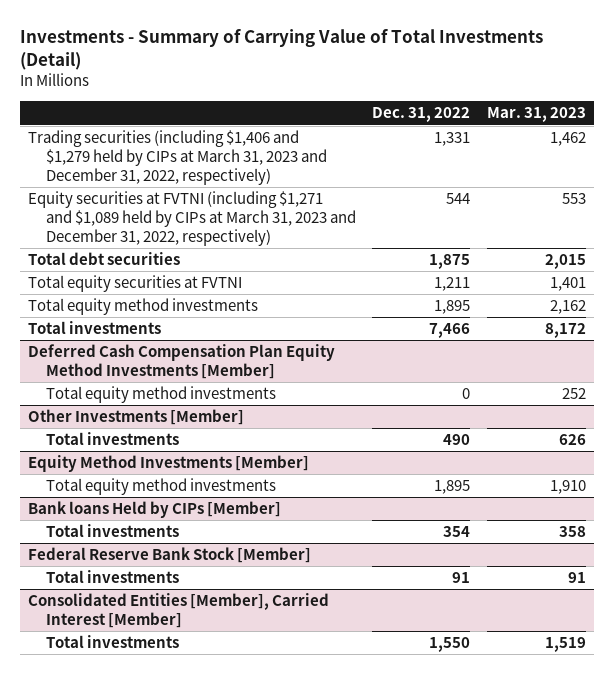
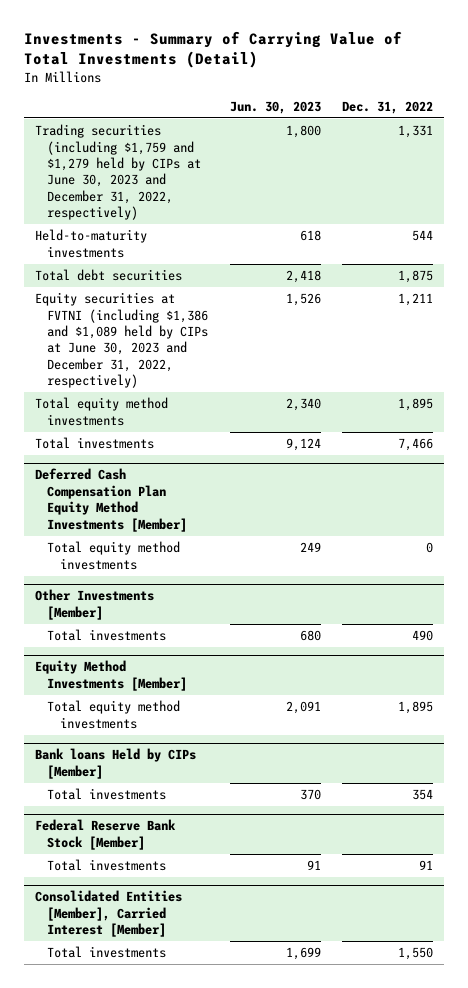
- | Dec. 31, 2022 | Mar. 31, 2023
+ | Jun. 30, 2023 | Dec. 31, 2022
- Trading securities (including $1,406 and $1,279 held by CIPs at March 31, 2023 and December 31, 2022, respectively) | 1,331 | 1,462
- Equity securities at FVTNI (including $1,271 and $1,089 held by CIPs at March 31, 2023 and December 31, 2022, respectively) | 544 | 553
+ Trading securities (including $1,759 and $1,279 held by CIPs at June 30, 2023 and December 31, 2022, respectively) | 1,800 | 1,331
+ Held-to-maturity investments | 618 | 544
- Total equity securities at FVTNI | 1,211 | 1,401
+ Equity securities at FVTNI (including $1,386 and $1,089 held by CIPs at June 30, 2023 and December 31, 2022, respectively) | 1,526 | 1,211

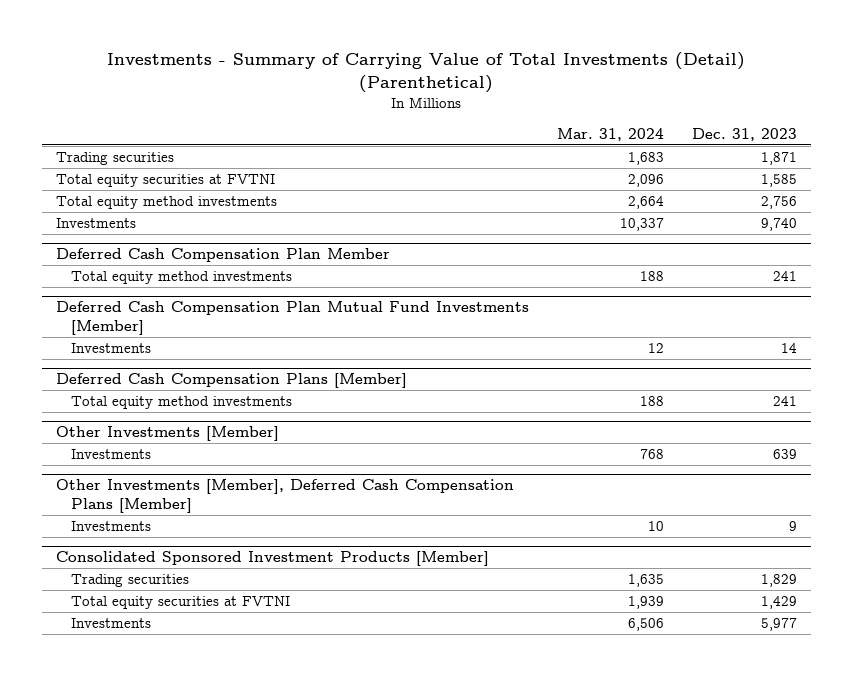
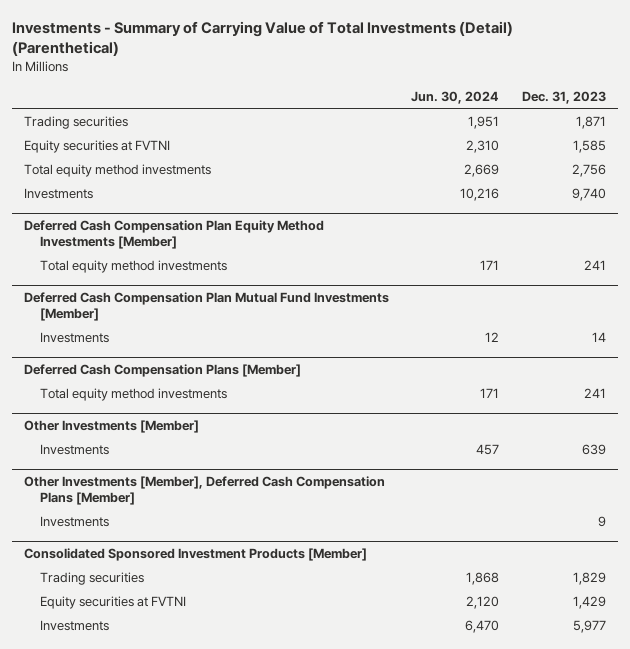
- | Mar. 31, 2024 | Dec. 31, 2023
+ | Jun. 30, 2024 | Dec. 31, 2023
- Total equity securities at FVTNI | 2,096 | 1,585
+ Equity securities at FVTNI | 2,310 | 1,585
- Deferred Cash Compensation Plan Member
+ Deferred Cash Compensation Plan Equity Method Investments [Member]
@ Consolidated Sponsored Investment Products [Member]
- Total equity securities at FVTNI | 1,939 | 1,429
+ Equity securities at FVTNI | 2,120 | 1,429

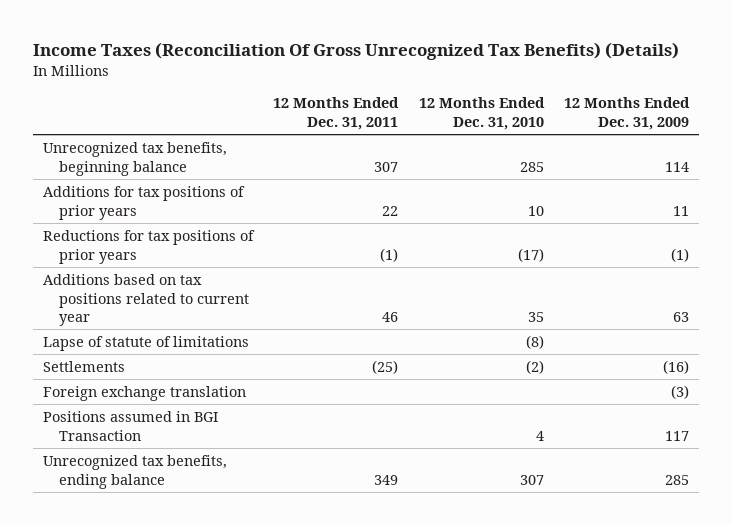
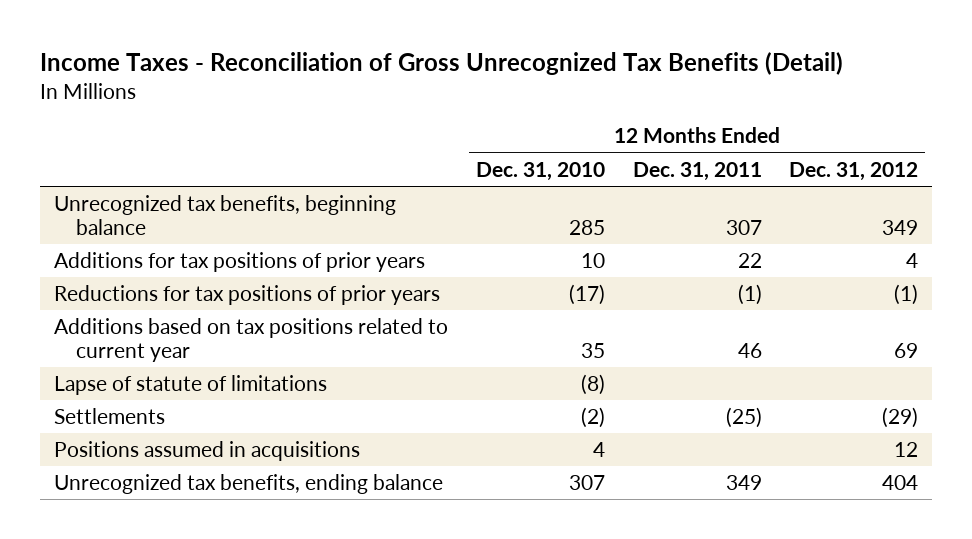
- Income Taxes (Reconciliation Of Gross Unrecognized Tax Benefits) (Details)
+ Income Taxes - Reconciliation of Gross Unrecognized Tax Benefits (Detail)
- | 12 Months Ended Dec. 31, 2011 | 12 Months Ended Dec. 31, 2010 | 12 Months Ended Dec. 31, 2009
+ | 12 Months Ended Dec. 31, 2010 | 12 Months Ended Dec. 31, 2011 | 12 Months Ended Dec. 31, 2012
- Foreign exchange translation | | | (3)
- Positions assumed in BGI Transaction | | 4 | 117
+ Positions assumed in acquisitions | 4 | | 12

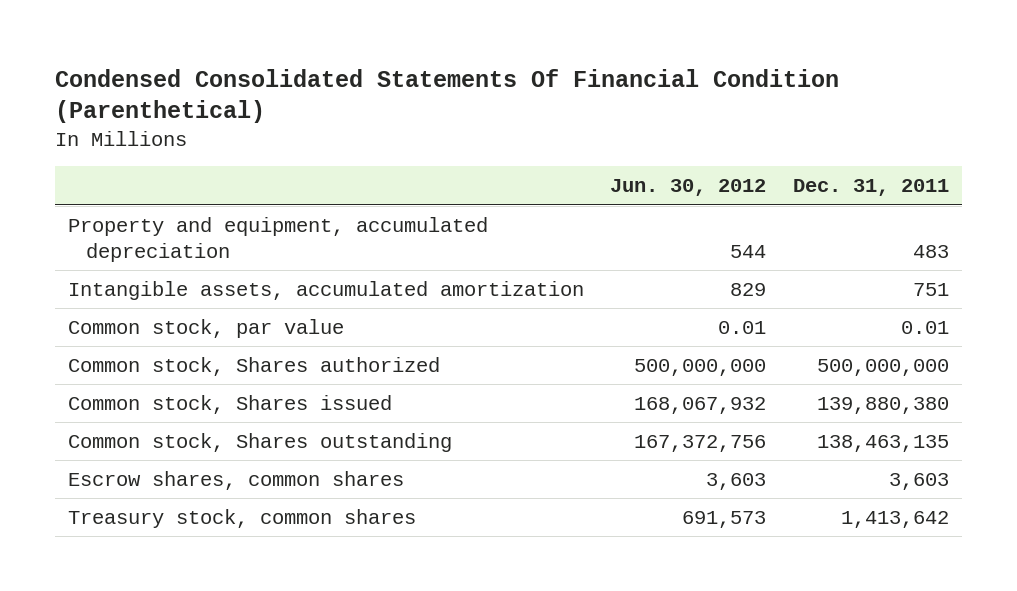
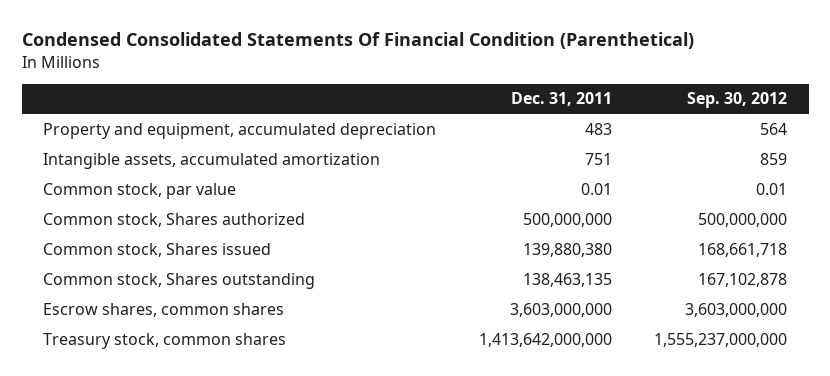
- | Jun. 30, 2012 | Dec. 31, 2011
+ | Dec. 31, 2011 | Sep. 30, 2012
- Escrow shares, common shares | 3,603 | 3,603
- Treasury stock, common shares | 691,573 | 1,413,642
+ Escrow shares, common shares | 3,603,000,000 | 3,603,000,000
+ Treasury stock, common shares | 1,413,642,000,000 | 1,555,237,000,000

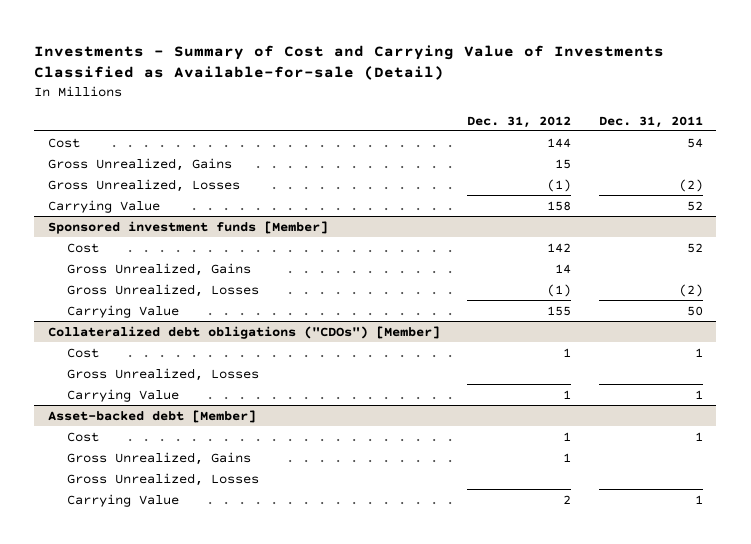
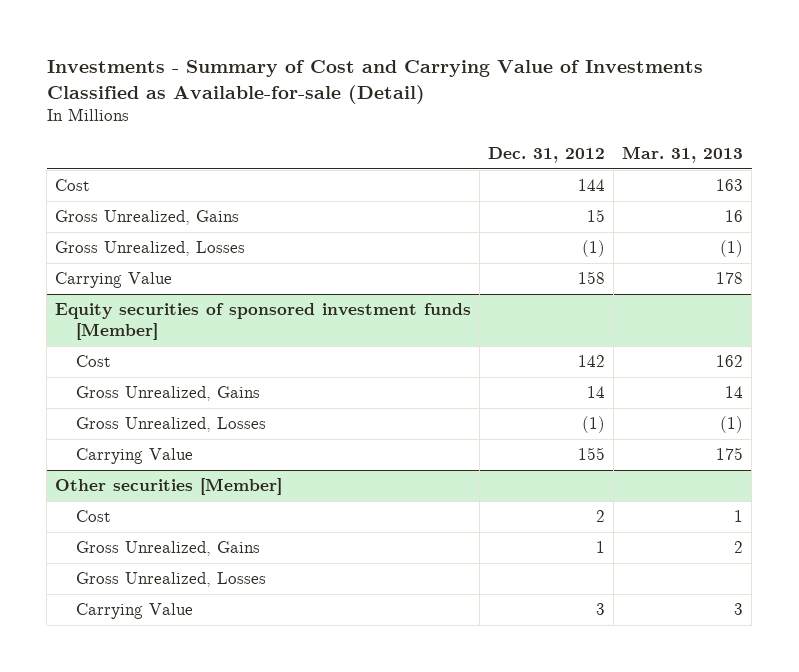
- | Dec. 31, 2012 | Dec. 31, 2011
+ | Dec. 31, 2012 | Mar. 31, 2013
- Sponsored investment funds [Member]
+ Equity securities of sponsored investment funds [Member]
- Collateralized debt obligations ("CDOs") [Member]
- Cost | 1 | 1
- Gross Unrealized, Losses
- Carrying Value | 1 | 1
- Asset-backed debt [Member]
- Cost | 1 | 1
+ Other securities [Member]
+ Cost | 2 | 1
- Carrying Value | 2 | 1
+ Carrying Value | 3 | 3

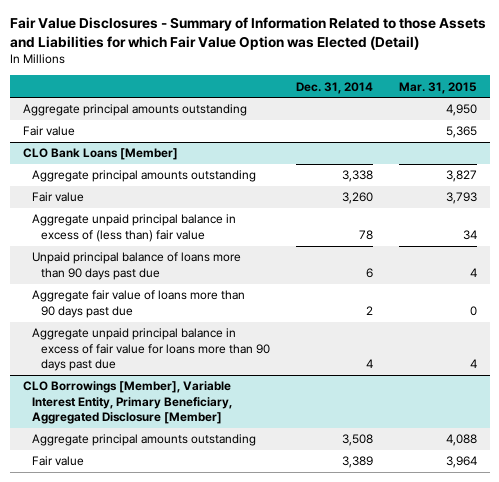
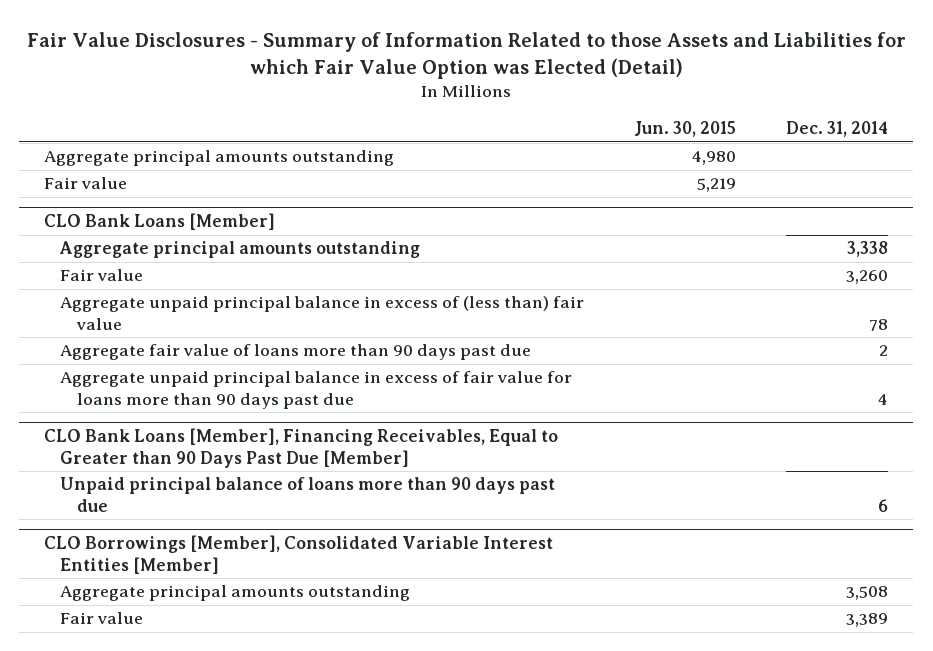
- | Dec. 31, 2014 | Mar. 31, 2015
+ | Jun. 30, 2015 | Dec. 31, 2014
@ CLO Bank Loans [Member]
- Unpaid principal balance of loans more than 90 days past due | 6 | 4
- CLO Borrowings [Member], Variable Interest Entity, Primary Beneficiary, Aggregated Disclosure [Member]
+ CLO Bank Loans [Member], Financing Receivables, Equal to Greater than 90 Days Past Due [Member]
+ Unpaid principal balance of loans more than 90 days past due | | 6
+ CLO Borrowings [Member], Consolidated Variable Interest Entities [Member]

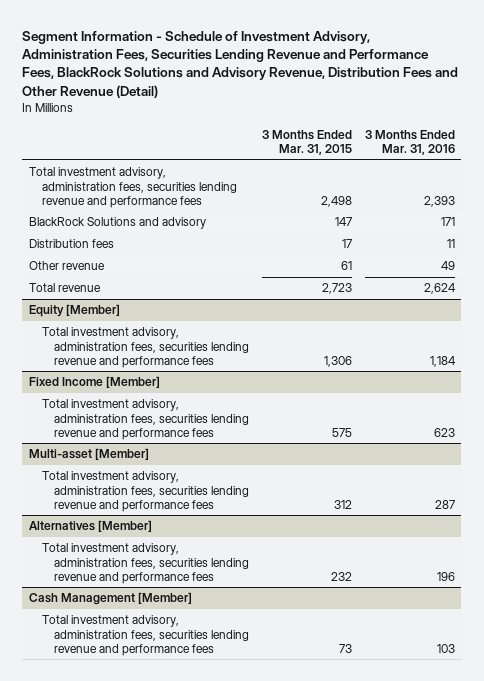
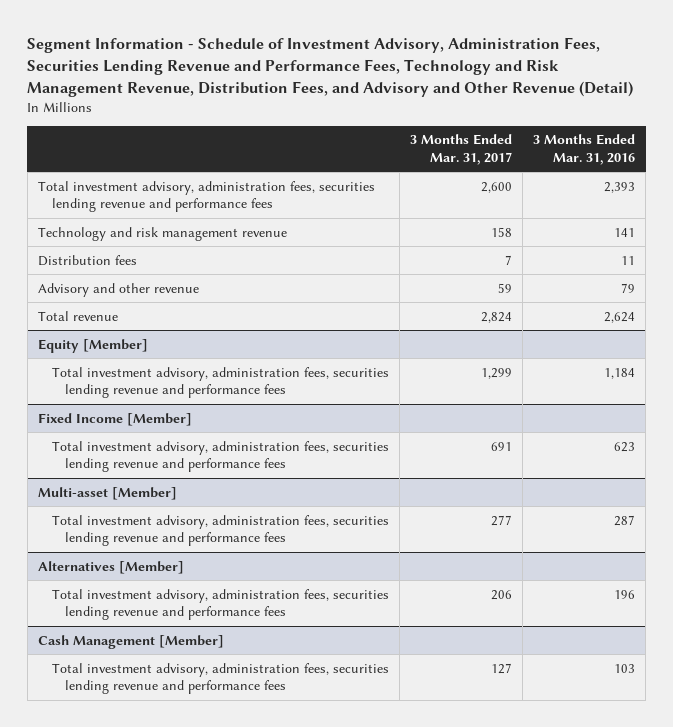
- Segment Information - Schedule of Investment Advisory, Administration Fees, Securities Lending Revenue and Performance Fees, BlackRock Solutions and Advisory Revenue, Distribution Fees and Other Revenue (Detail)
+ Segment Information - Schedule of Investment Advisory, Administration Fees, Securities Lending Revenue and Performance Fees, Technology and Risk Management Revenue, Distribution Fees, and Advisory and Other Revenue (Detail)
- | 3 Months Ended Mar. 31, 2015 | 3 Months Ended Mar. 31, 2016
+ | 3 Months Ended Mar. 31, 2017 | 3 Months Ended Mar. 31, 2016
- BlackRock Solutions and advisory | 147 | 171
+ Technology and risk management revenue | 158 | 141
- Other revenue | 61 | 49
+ Advisory and other revenue | 59 | 79

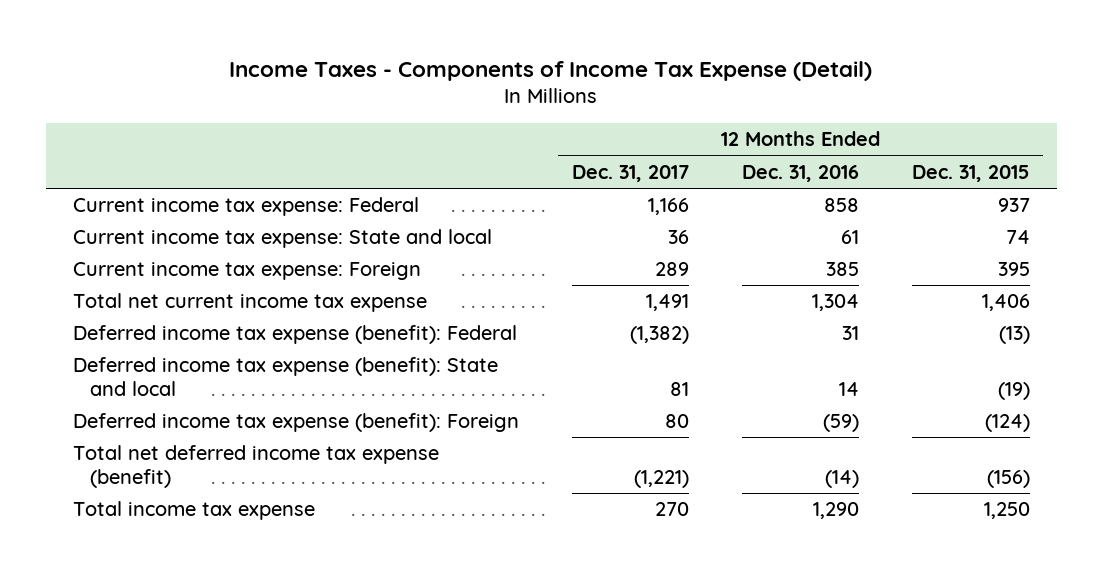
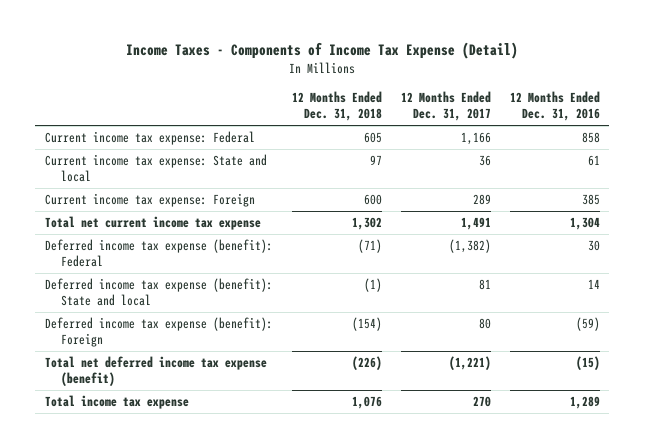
- | 12 Months Ended Dec. 31, 2017 | 12 Months Ended Dec. 31, 2016 | 12 Months Ended Dec. 31, 2015
+ | 12 Months Ended Dec. 31, 2018 | 12 Months Ended Dec. 31, 2017 | 12 Months Ended Dec. 31, 2016
- Deferred income tax expense (benefit): Federal | (1,382) | 31 | (13)
+ Deferred income tax expense (benefit): Federal | (71) | (1,382) | 30
- Total net deferred income tax expense (benefit) | (1,221) | (14) | (156)
- Total income tax expense | 270 | 1,290 | 1,250
+ Total net deferred income tax expense (benefit) | (226) | (1,221) | (15)
+ Total income tax expense | 1,076 | 270 | 1,289

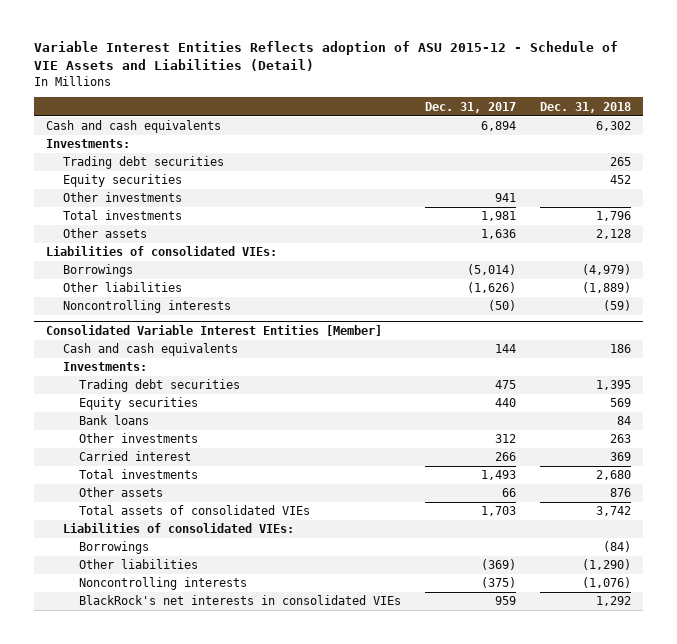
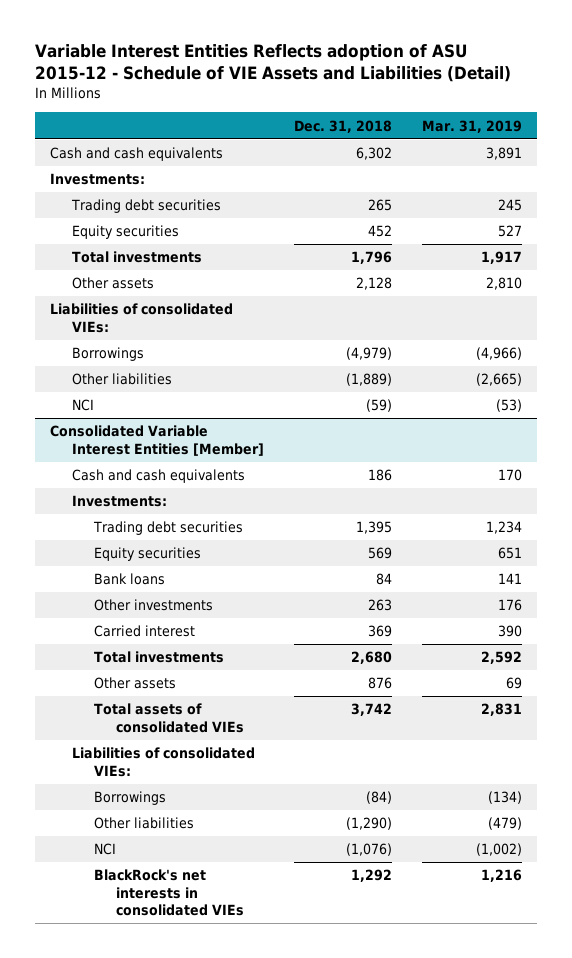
- | Dec. 31, 2017 | Dec. 31, 2018
+ | Dec. 31, 2018 | Mar. 31, 2019
- Other investments | 941 |
- Noncontrolling interests | (50) | (59)
+ NCI | (59) | (53)
@ Consolidated Variable Interest Entities [Member]
- Noncontrolling interests | (375) | (1,076)
+ NCI | (1,076) | (1,002)

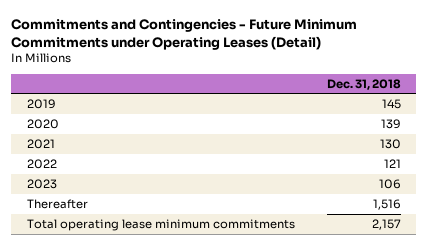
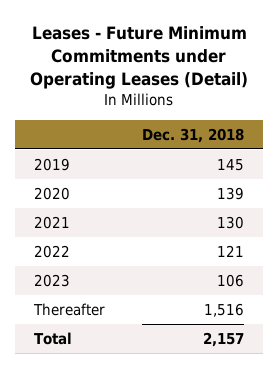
- Commitments and Contingencies - Future Minimum Commitments under Operating Leases (Detail)
+ Leases - Future Minimum Commitments under Operating Leases (Detail)
- Total operating lease minimum commitments | 2,157
+ Total | 2,157

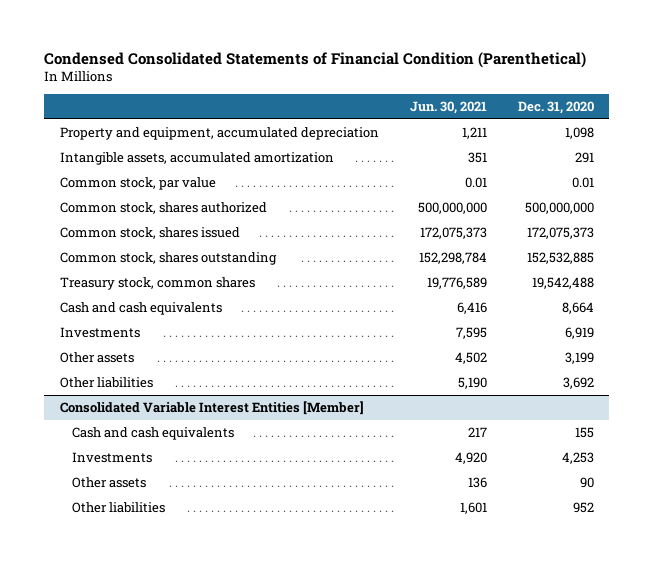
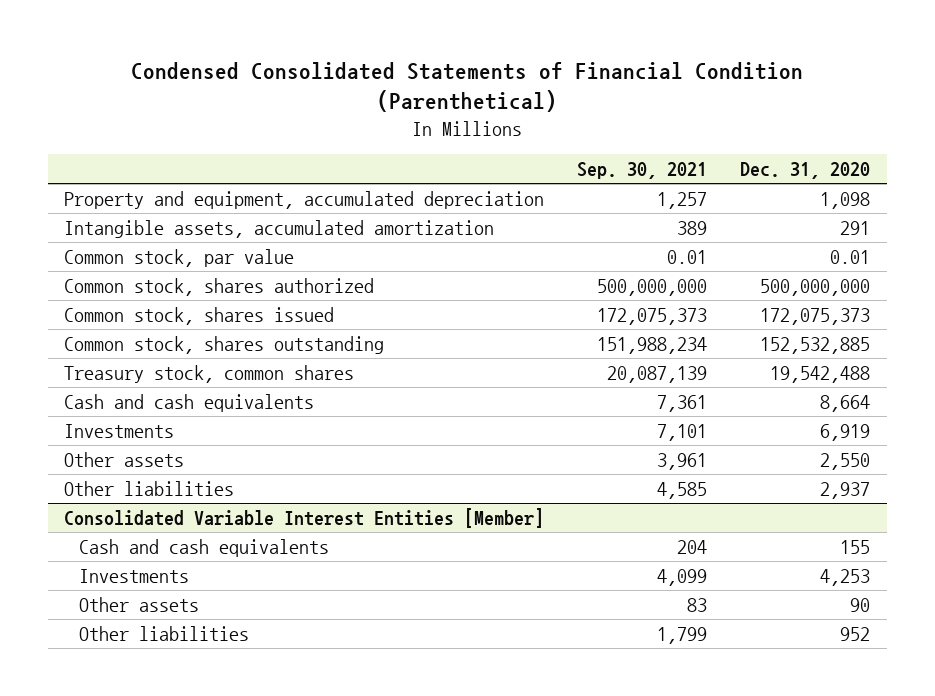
- | Jun. 30, 2021 | Dec. 31, 2020
+ | Sep. 30, 2021 | Dec. 31, 2020
- Other assets | 4,502 | 3,199
- Other liabilities | 5,190 | 3,692
+ Other assets | 3,961 | 2,550
+ Other liabilities | 4,585 | 2,937

